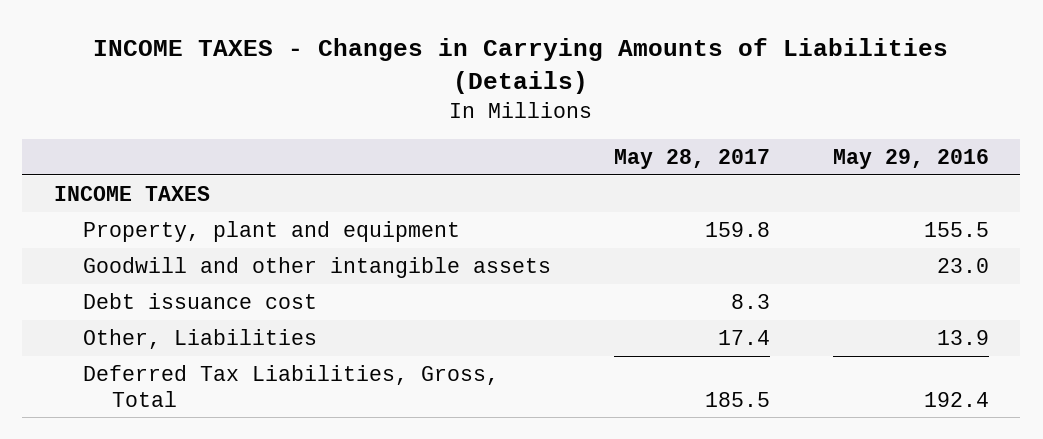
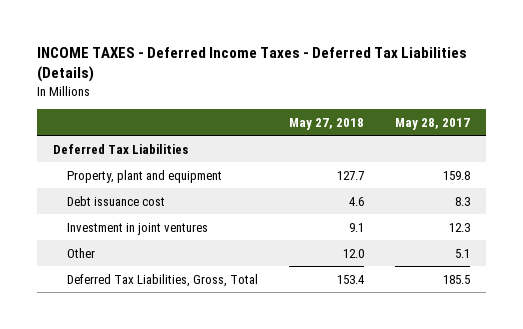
- INCOME TAXES - Changes in Carrying Amounts of Liabilities (Details)
+ INCOME TAXES - Deferred Income Taxes - Deferred Tax Liabilities (Details)
- | May 28, 2017 | May 29, 2016
+ | May 27, 2018 | May 28, 2017
- INCOME TAXES
+ Deferred Tax Liabilities
- Goodwill and other intangible assets | | 23.0
- Other, Liabilities | 17.4 | 13.9
+ Investment in joint ventures | 9.1 | 12.3
+ Other | 12.0 | 5.1

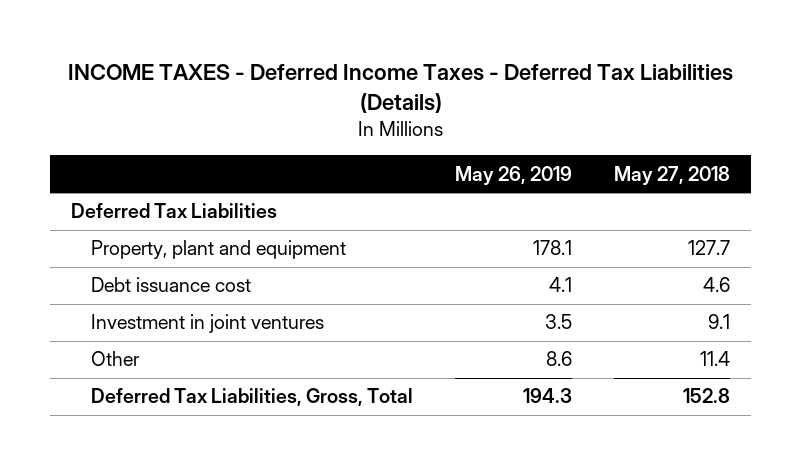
- | May 27, 2018 | May 28, 2017
+ | May 26, 2019 | May 27, 2018
- Other | 12.0 | 5.1
- Deferred Tax Liabilities, Gross, Total | 153.4 | 185.5
+ Other | 8.6 | 11.4
+ Deferred Tax Liabilities, Gross, Total | 194.3 | 152.8

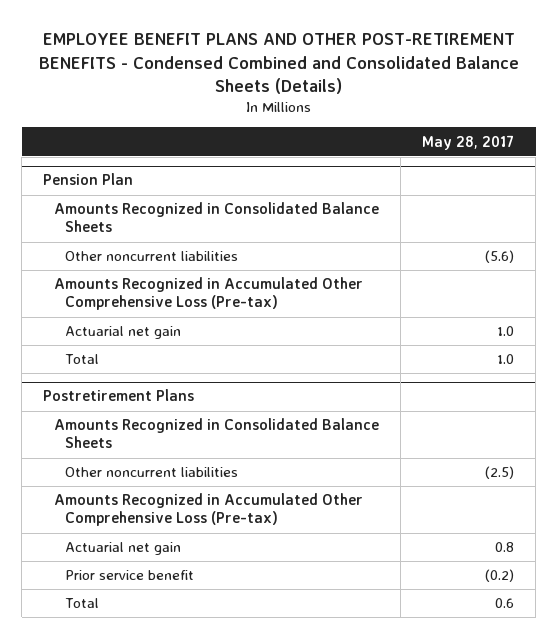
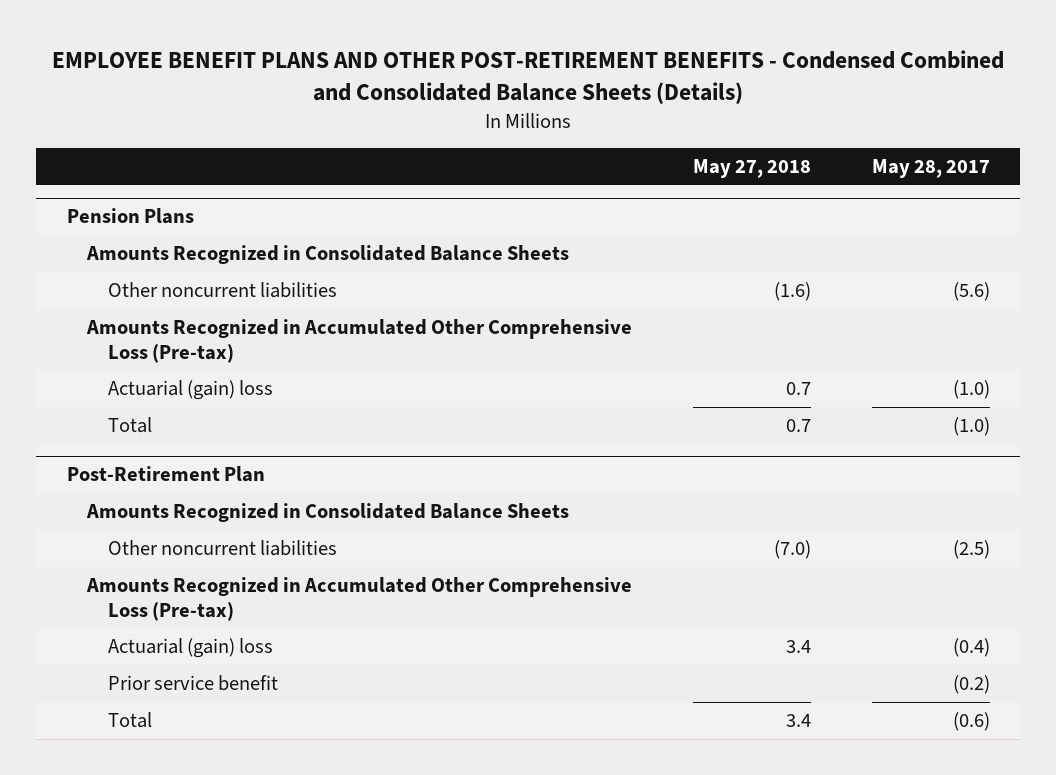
- | May 28, 2017
+ | May 27, 2018 | May 28, 2017
- Pension Plan
+ Pension Plans
- Actuarial net gain | 1.0
- Total | 1.0
- Postretirement Plans
+ Actuarial (gain) loss | 0.7 | (1.0)
+ Total | 0.7 | (1.0)
+ Post-Retirement Plan
- Actuarial net gain | 0.8
+ Actuarial (gain) loss | 3.4 | (0.4)
- Total | 0.6
+ Total | 3.4 | (0.6)

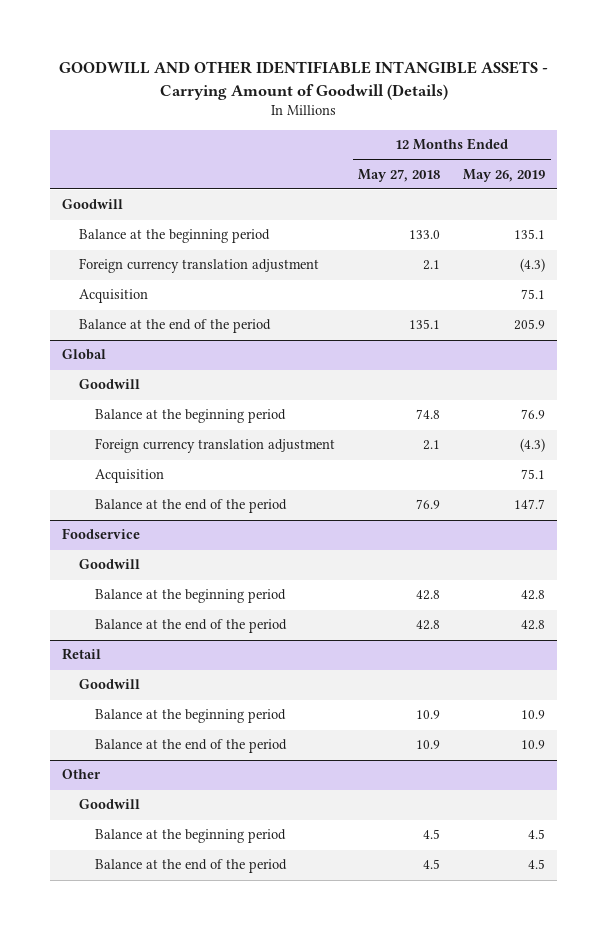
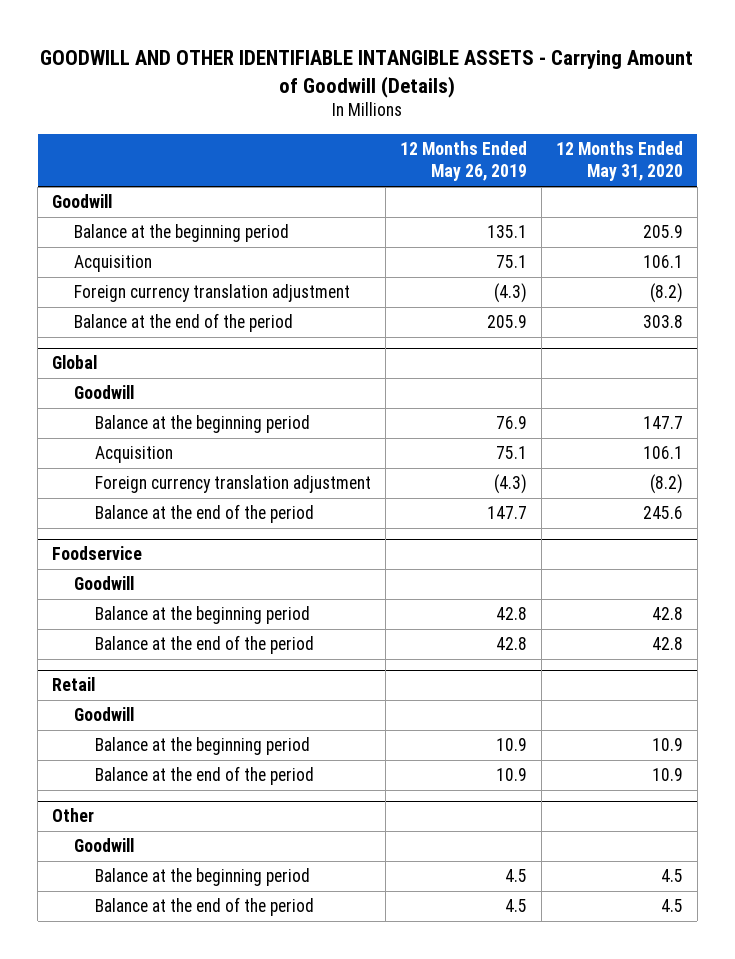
- | 12 Months Ended May 27, 2018 | 12 Months Ended May 26, 2019
+ | 12 Months Ended May 26, 2019 | 12 Months Ended May 31, 2020
moved down: Foreign currency translation adjustment | (4.3) | (8.2)
@ Global
moved down: Foreign currency translation adjustment | (4.3) | (8.2)

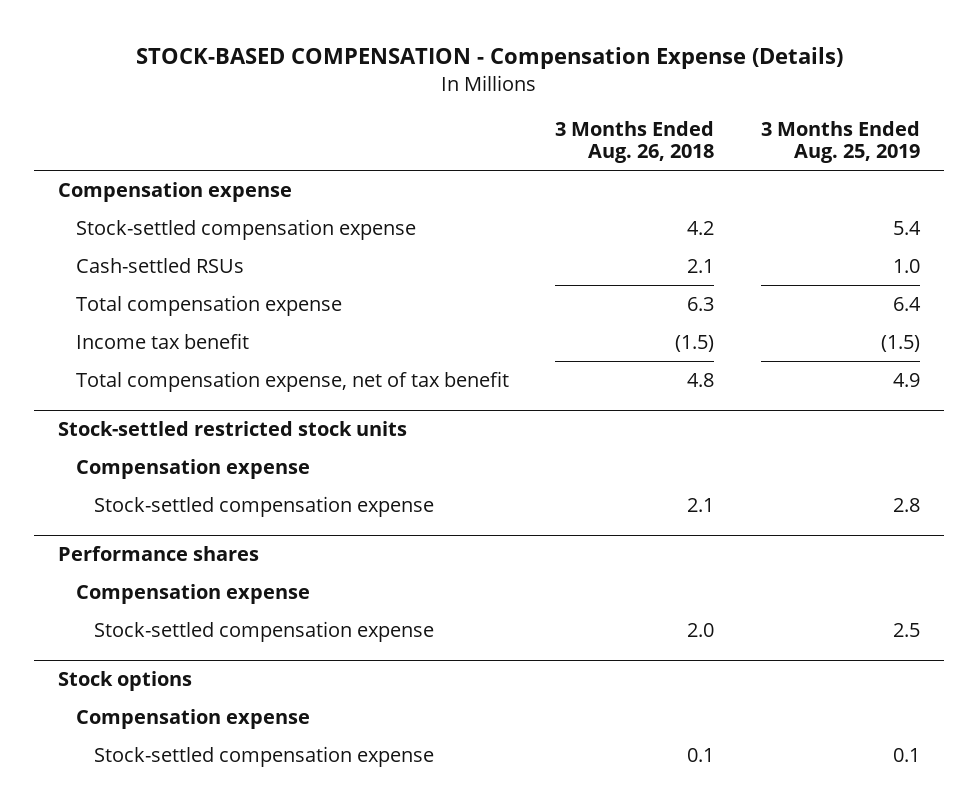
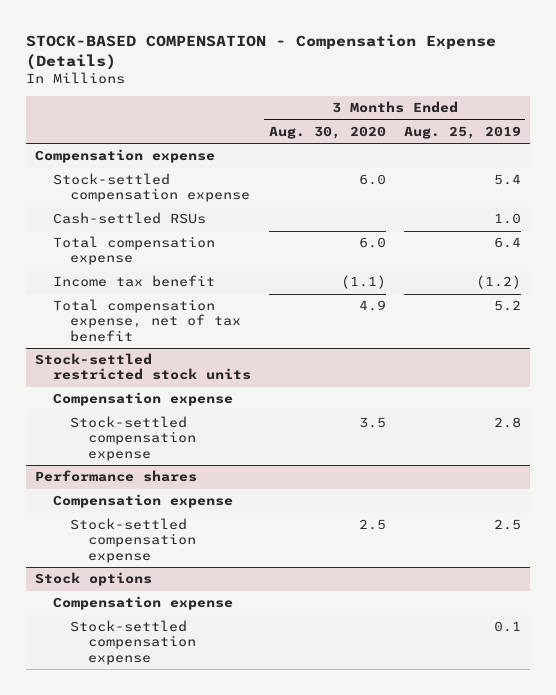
- | 3 Months Ended Aug. 26, 2018 | 3 Months Ended Aug. 25, 2019
+ | 3 Months Ended Aug. 30, 2020 | 3 Months Ended Aug. 25, 2019
- Income tax benefit | (1.5) | (1.5)
- Total compensation expense, net of tax benefit | 4.8 | 4.9
+ Income tax benefit | (1.1) | (1.2)
+ Total compensation expense, net of tax benefit | 4.9 | 5.2

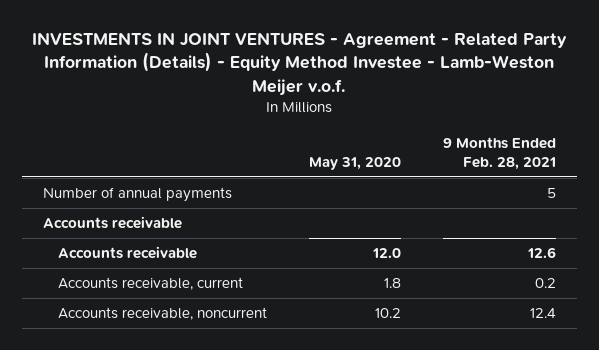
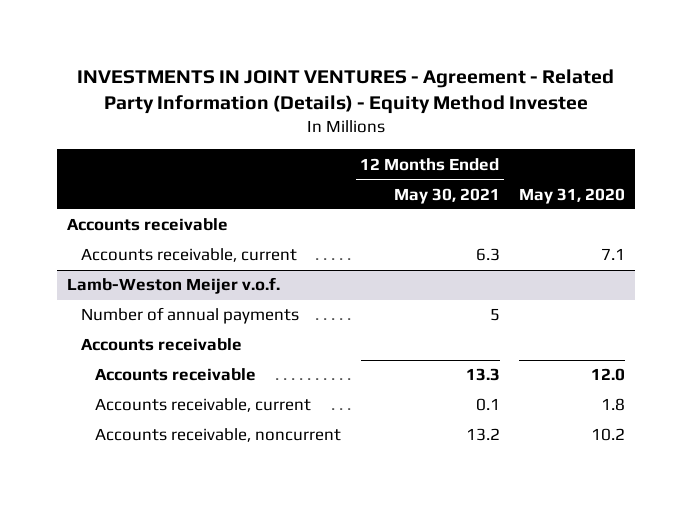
- INVESTMENTS IN JOINT VENTURES - Agreement - Related Party Information (Details) - Equity Method Investee - Lamb-Weston Meijer v.o.f.
+ INVESTMENTS IN JOINT VENTURES - Agreement - Related Party Information (Details) - Equity Method Investee
- | May 31, 2020 | 9 Months Ended Feb. 28, 2021
+ | 12 Months Ended May 30, 2021 | May 31, 2020
+ Accounts receivable
+ Accounts receivable, current | 6.3 | 7.1
+ Lamb-Weston Meijer v.o.f.

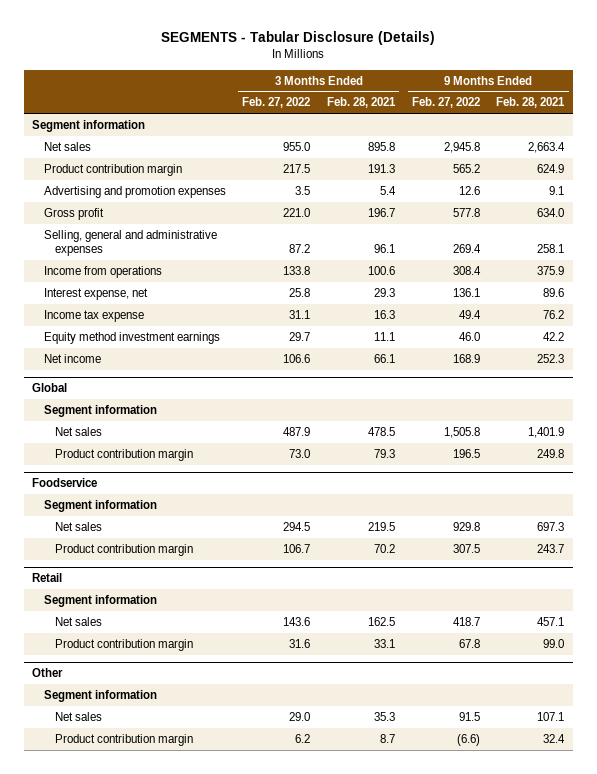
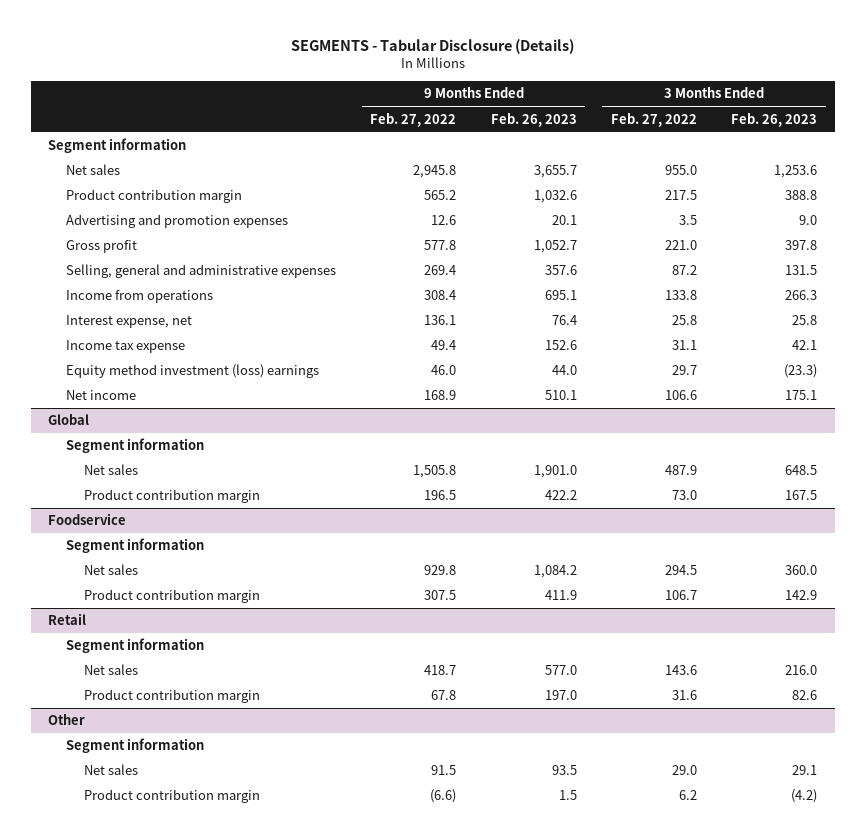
- | 3 Months Ended Feb. 27, 2022 | 3 Months Ended Feb. 28, 2021 | 9 Months Ended Feb. 27, 2022 | 9 Months Ended Feb. 28, 2021
+ | 9 Months Ended Feb. 27, 2022 | 9 Months Ended Feb. 26, 2023 | 3 Months Ended Feb. 27, 2022 | 3 Months Ended Feb. 26, 2023
- Equity method investment earnings | 29.7 | 11.1 | 46.0 | 42.2
+ Equity method investment (loss) earnings | 46.0 | 44.0 | 29.7 | (23.3)

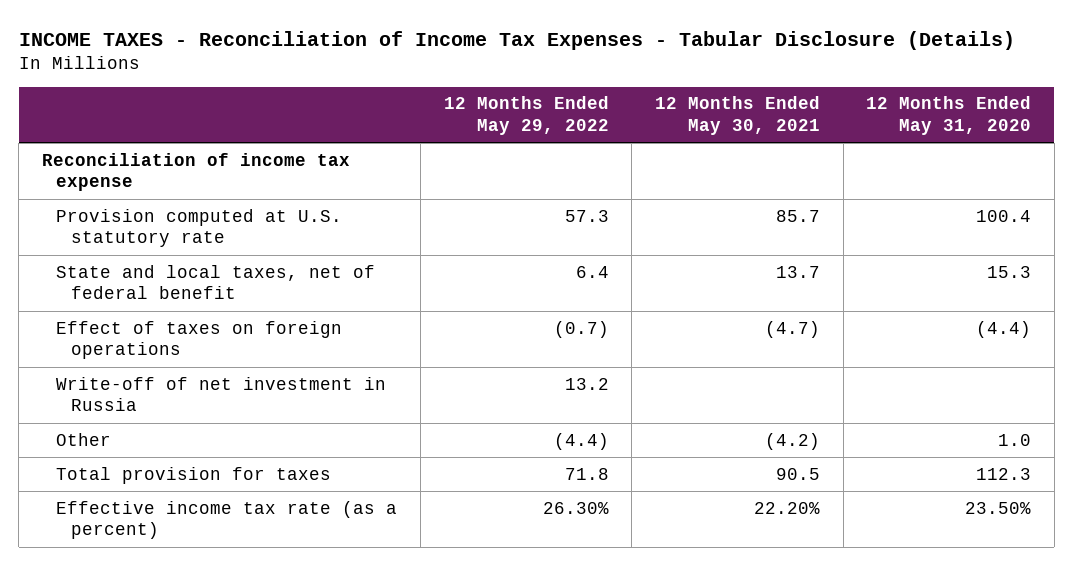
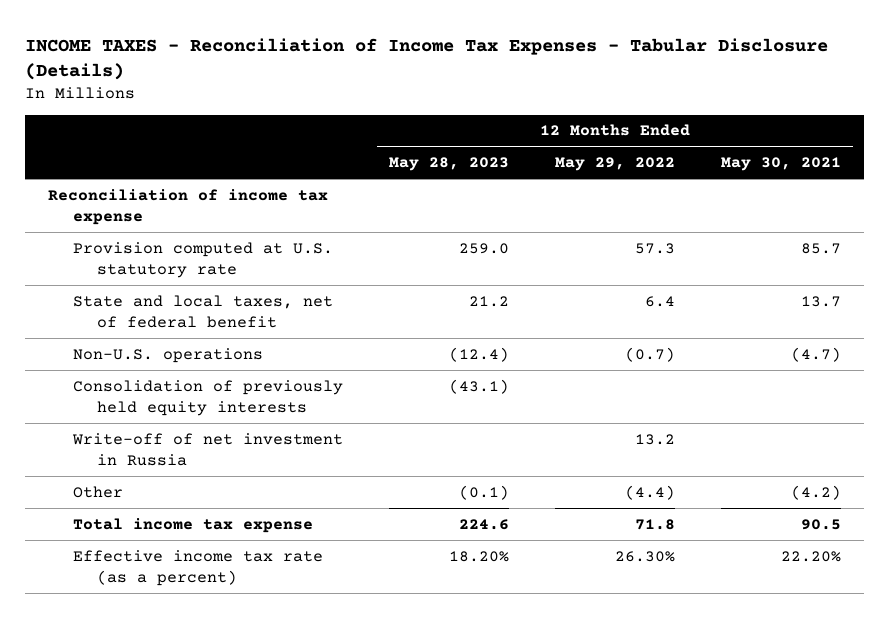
- | 12 Months Ended May 29, 2022 | 12 Months Ended May 30, 2021 | 12 Months Ended May 31, 2020
+ | 12 Months Ended May 28, 2023 | 12 Months Ended May 29, 2022 | 12 Months Ended May 30, 2021
- Effect of taxes on foreign operations | (0.7) | (4.7) | (4.4)
+ Non-U.S. operations | (12.4) | (0.7) | (4.7)
+ Consolidation of previously held equity interests | (43.1) | |
- Total provision for taxes | 71.8 | 90.5 | 112.3
+ Total income tax expense | 224.6 | 71.8 | 90.5

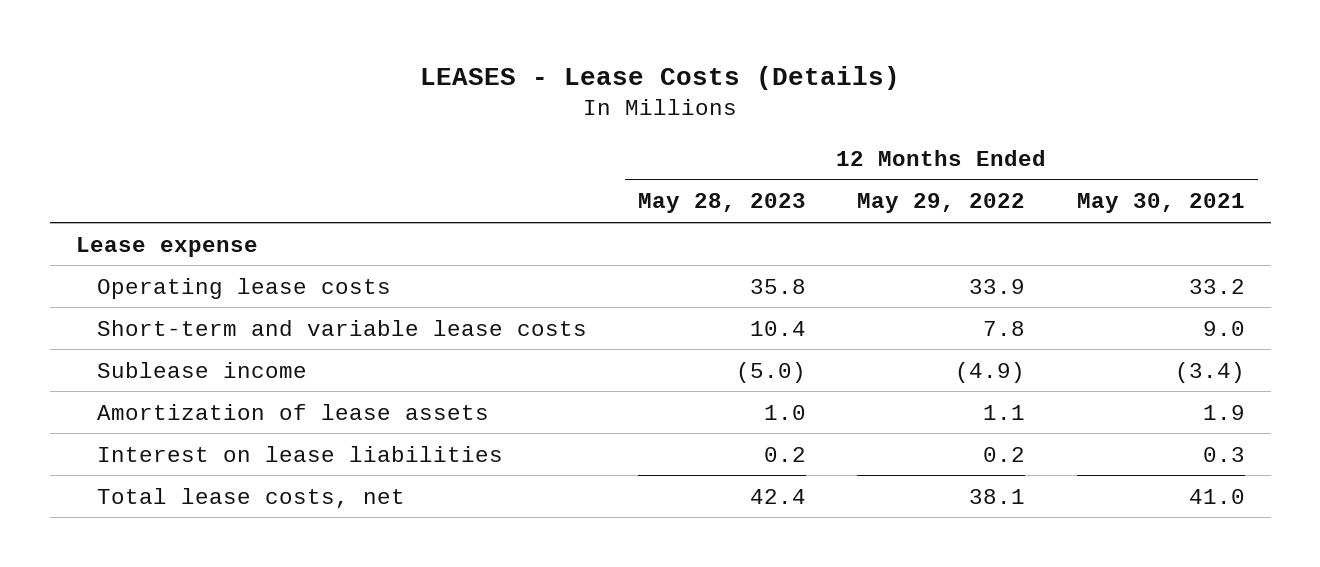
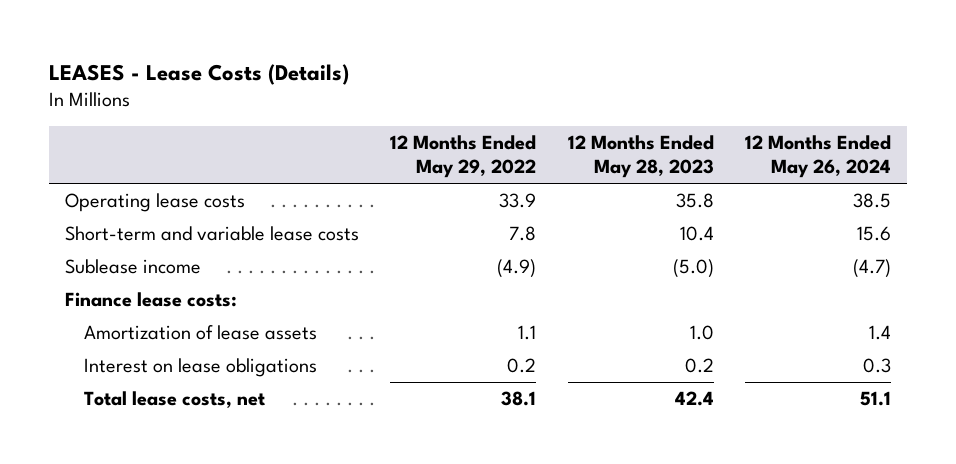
- | 12 Months Ended May 28, 2023 | 12 Months Ended May 29, 2022 | 12 Months Ended May 30, 2021
+ | 12 Months Ended May 29, 2022 | 12 Months Ended May 28, 2023 | 12 Months Ended May 26, 2024
- Lease expense
+ Finance lease costs:
- Interest on lease liabilities | 0.2 | 0.2 | 0.3
+ Interest on lease obligations | 0.2 | 0.2 | 0.3

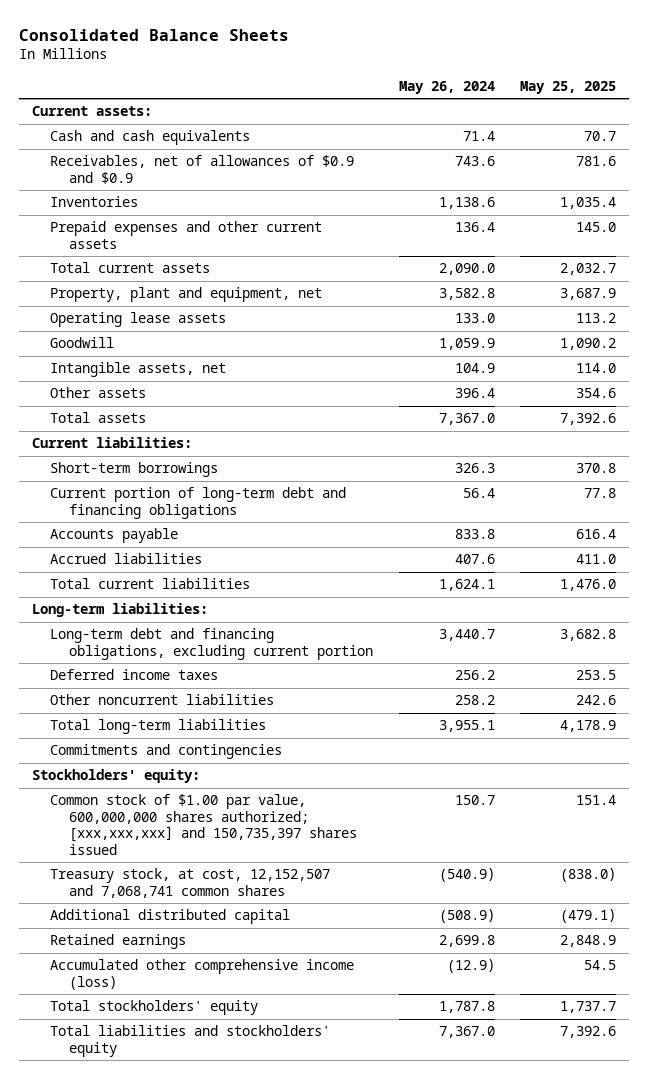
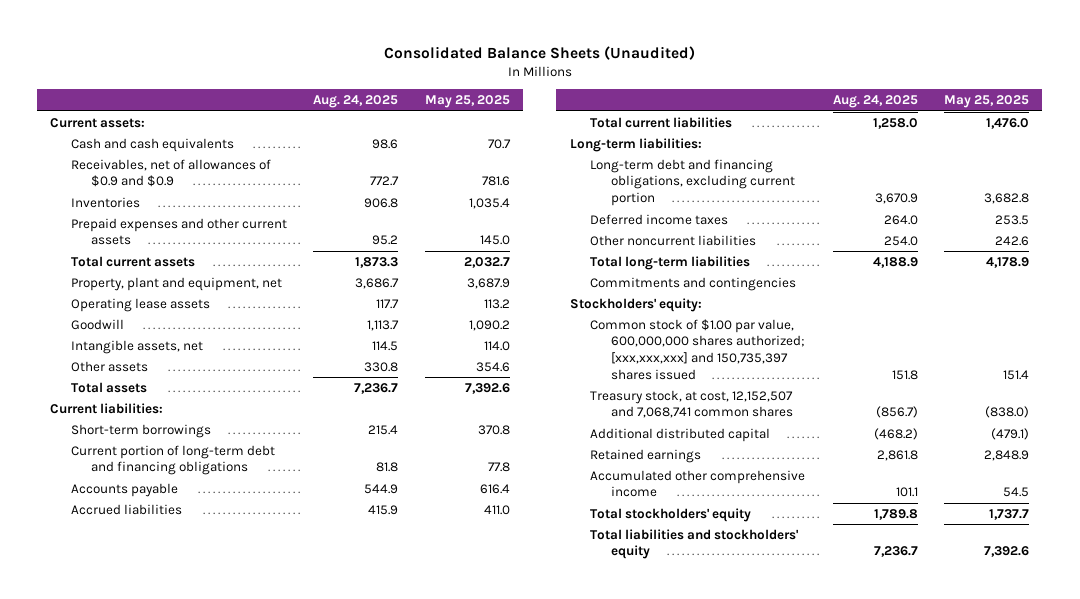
- Consolidated Balance Sheets
+ Consolidated Balance Sheets (Unaudited)
- | May 26, 2024 | May 25, 2025
+ | Aug. 24, 2025 | May 25, 2025
- Accumulated other comprehensive income (loss) | (12.9) | 54.5
+ Accumulated other comprehensive income | 101.1 | 54.5

